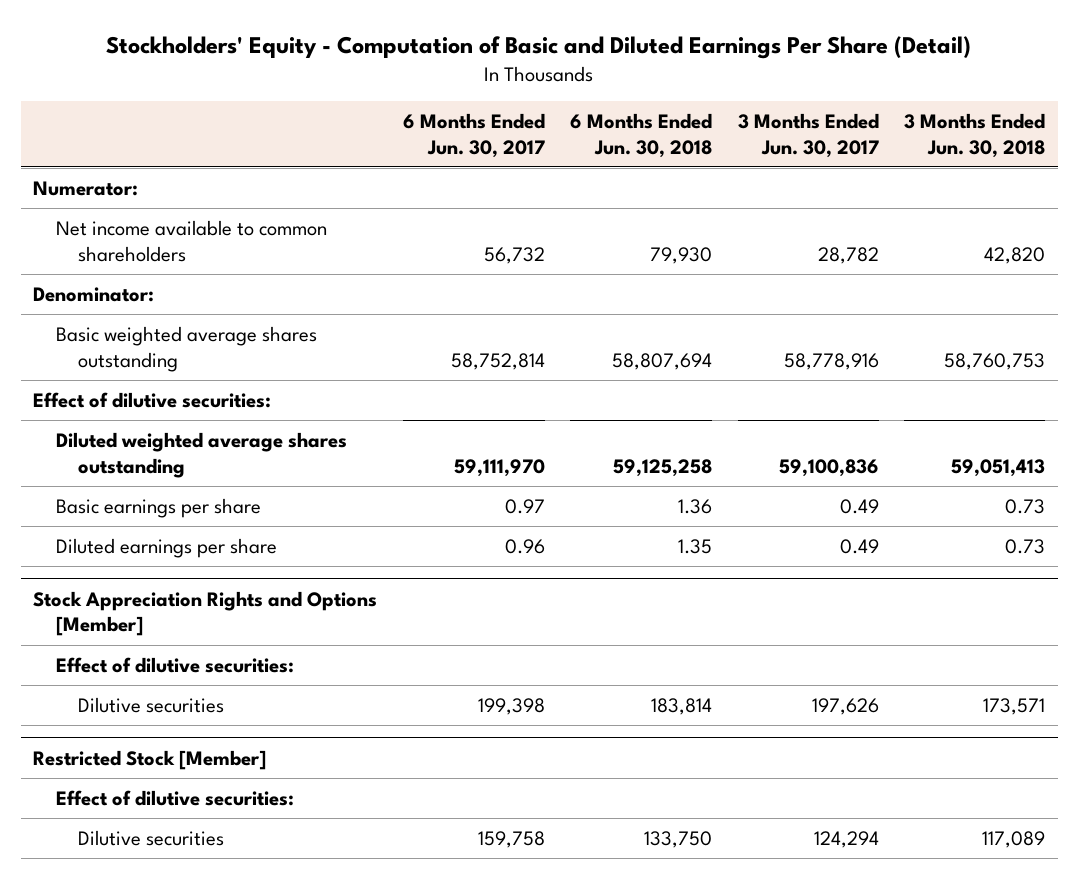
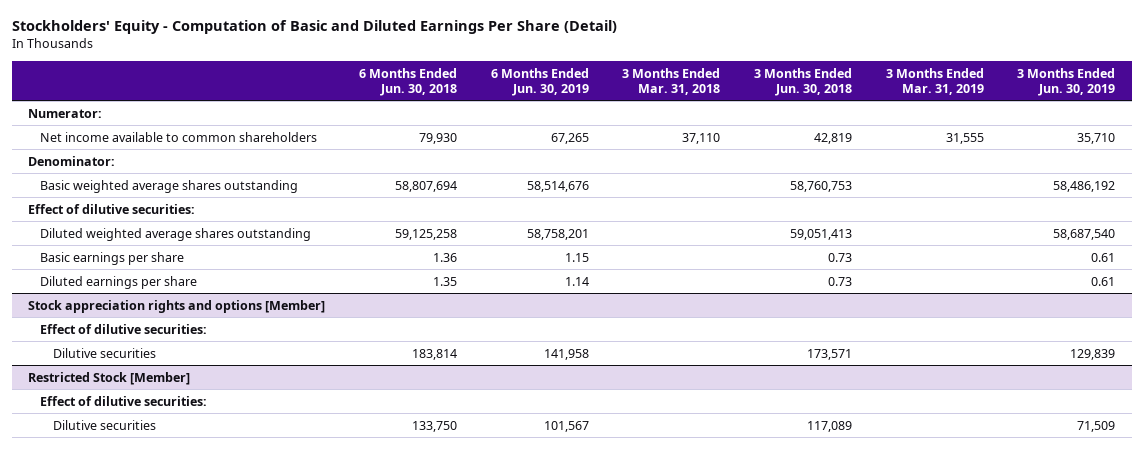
- | 6 Months Ended Jun. 30, 2017 | 6 Months Ended Jun. 30, 2018 | 3 Months Ended Jun. 30, 2017 | 3 Months Ended Jun. 30, 2018
+ | 6 Months Ended Jun. 30, 2018 | 6 Months Ended Jun. 30, 2019 | 3 Months Ended Mar. 31, 2018 | 3 Months Ended Jun. 30, 2018 | 3 Months Ended Mar. 31, 2019 | 3 Months Ended Jun. 30, 2019
- Net income available to common shareholders | 56,732 | 79,930 | 28,782 | 42,820
+ Net income available to common shareholders | 79,930 | 67,265 | 37,110 | 42,819 | 31,555 | 35,710
- Stock Appreciation Rights and Options [Member]
+ Stock appreciation rights and options [Member]

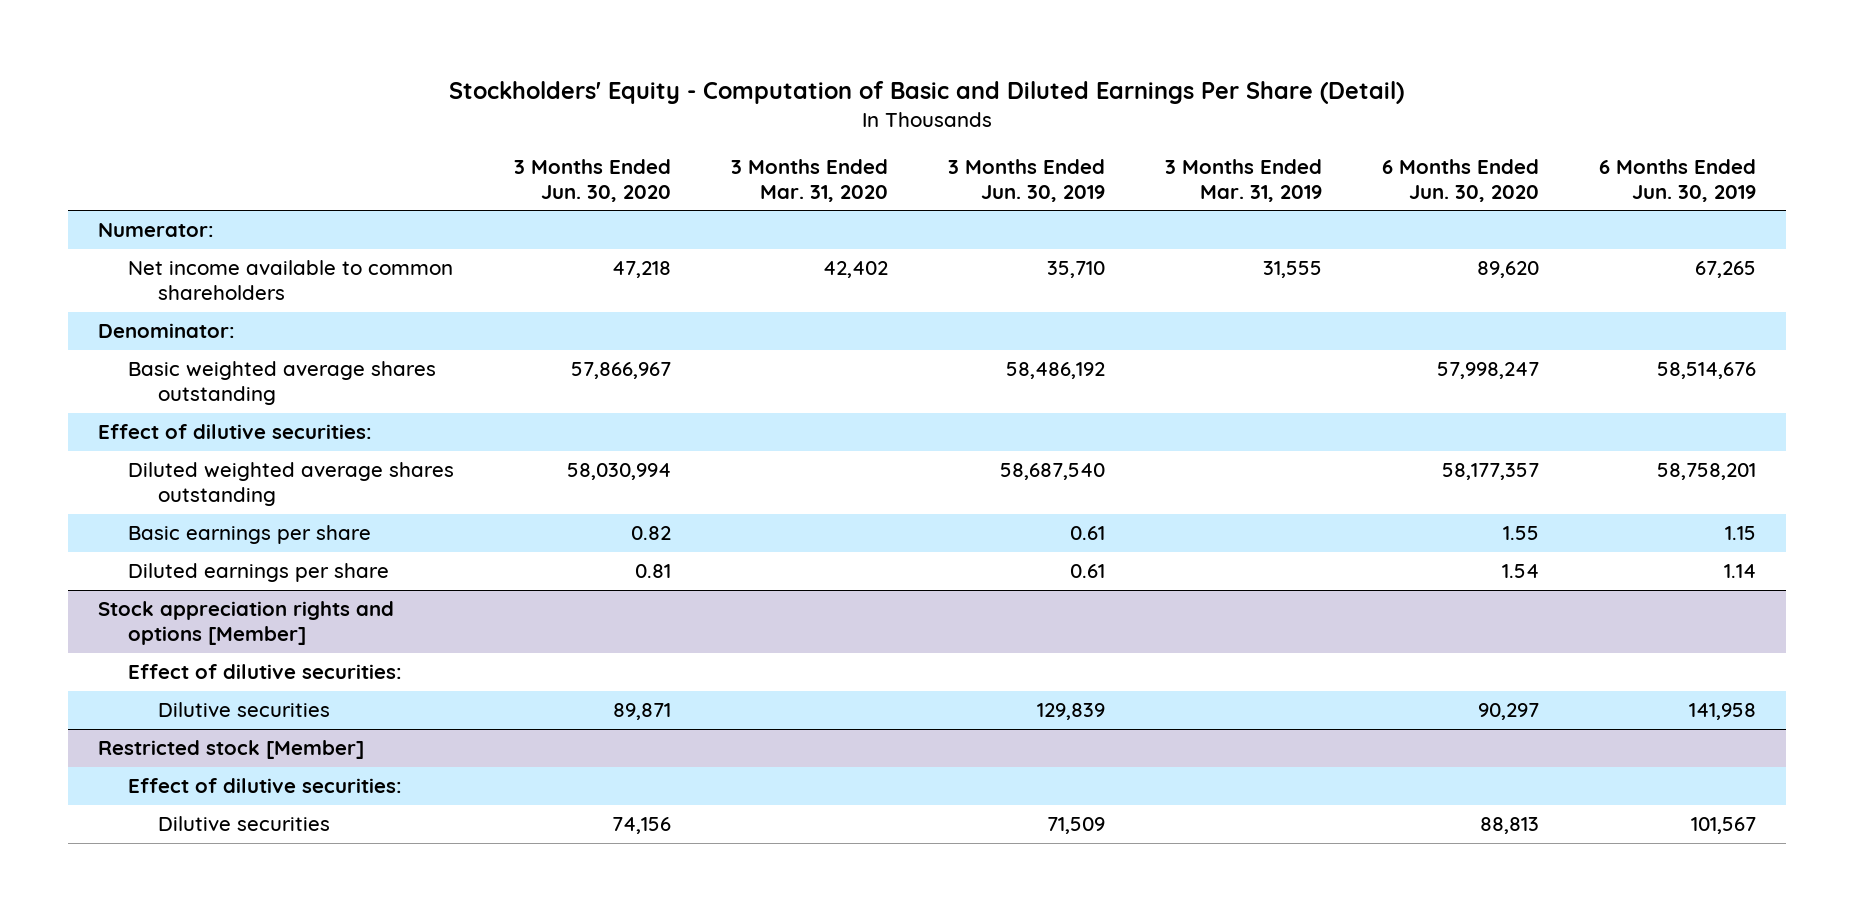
- | 6 Months Ended Jun. 30, 2018 | 6 Months Ended Jun. 30, 2019 | 3 Months Ended Mar. 31, 2018 | 3 Months Ended Jun. 30, 2018 | 3 Months Ended Mar. 31, 2019 | 3 Months Ended Jun. 30, 2019
+ | 3 Months Ended Jun. 30, 2020 | 3 Months Ended Mar. 31, 2020 | 3 Months Ended Jun. 30, 2019 | 3 Months Ended Mar. 31, 2019 | 6 Months Ended Jun. 30, 2020 | 6 Months Ended Jun. 30, 2019
- Restricted Stock [Member]
+ Restricted stock [Member]

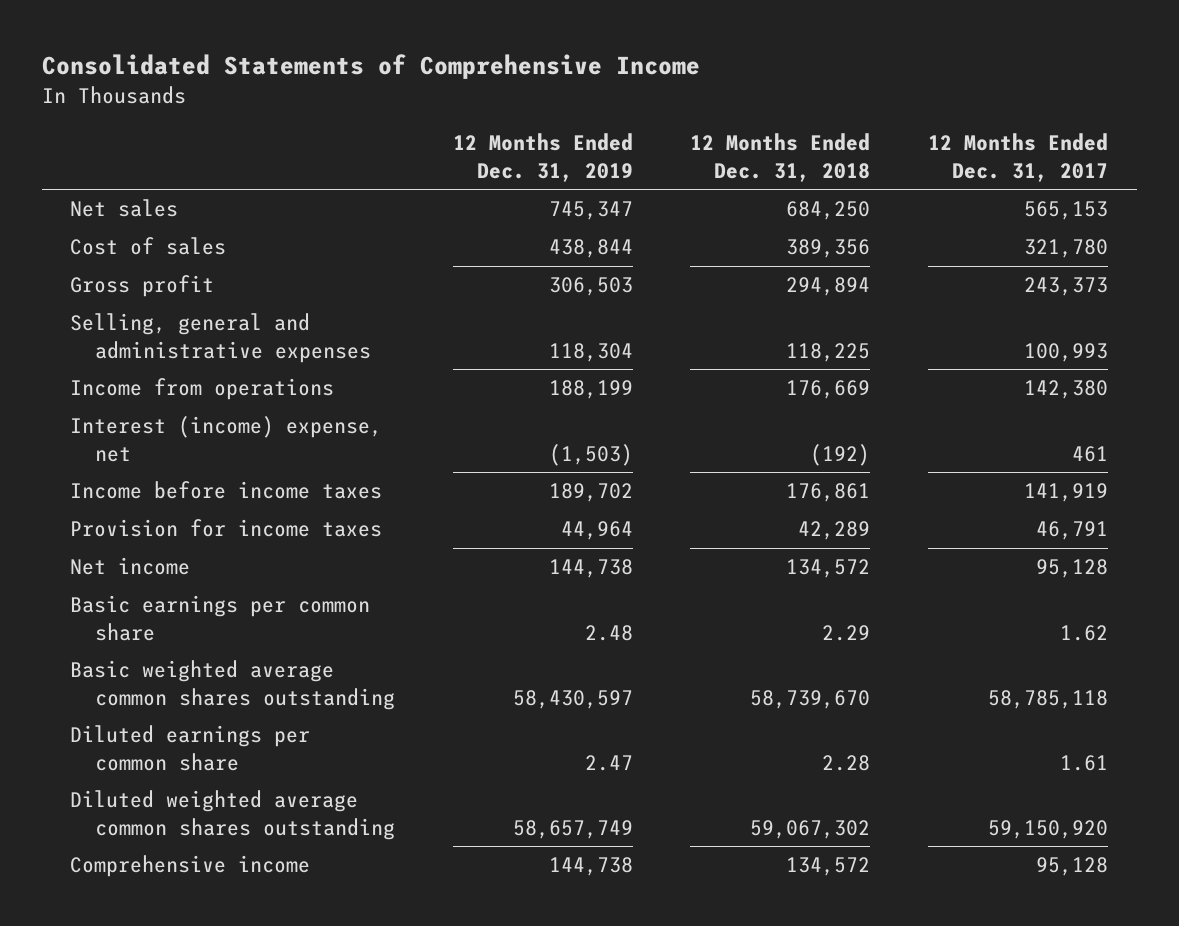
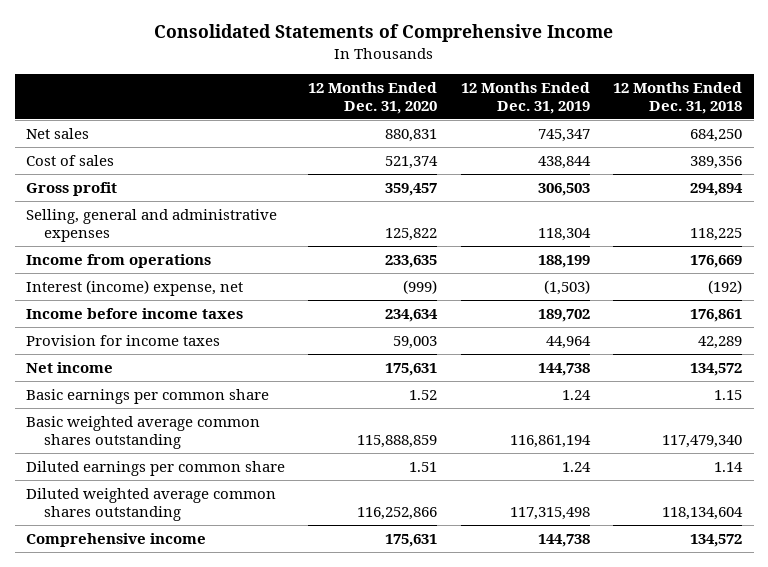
- | 12 Months Ended Dec. 31, 2019 | 12 Months Ended Dec. 31, 2018 | 12 Months Ended Dec. 31, 2017
+ | 12 Months Ended Dec. 31, 2020 | 12 Months Ended Dec. 31, 2019 | 12 Months Ended Dec. 31, 2018
- Basic earnings per common share | 2.48 | 2.29 | 1.62
- Basic weighted average common shares outstanding | 58,430,597 | 58,739,670 | 58,785,118
- Diluted earnings per common share | 2.47 | 2.28 | 1.61
- Diluted weighted average common shares outstanding | 58,657,749 | 59,067,302 | 59,150,920
+ Basic earnings per common share | 1.52 | 1.24 | 1.15
+ Basic weighted average common shares outstanding | 115,888,859 | 116,861,194 | 117,479,340
+ Diluted earnings per common share | 1.51 | 1.24 | 1.14
+ Diluted weighted average common shares outstanding | 116,252,866 | 117,315,498 | 118,134,604

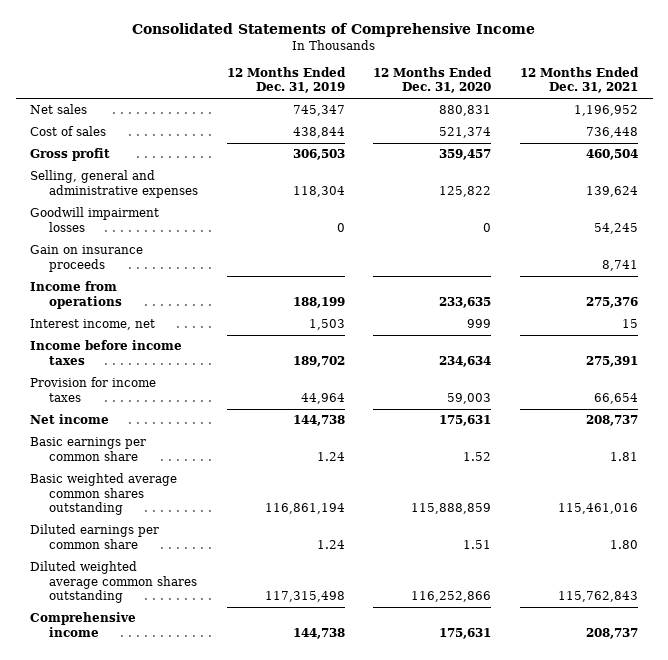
- | 12 Months Ended Dec. 31, 2020 | 12 Months Ended Dec. 31, 2019 | 12 Months Ended Dec. 31, 2018
+ | 12 Months Ended Dec. 31, 2019 | 12 Months Ended Dec. 31, 2020 | 12 Months Ended Dec. 31, 2021
+ Goodwill impairment losses | 0 | 0 | 54,245
+ Gain on insurance proceeds | | | 8,741
- Interest (income) expense, net | (999) | (1,503) | (192)
+ Interest income, net | 1,503 | 999 | 15

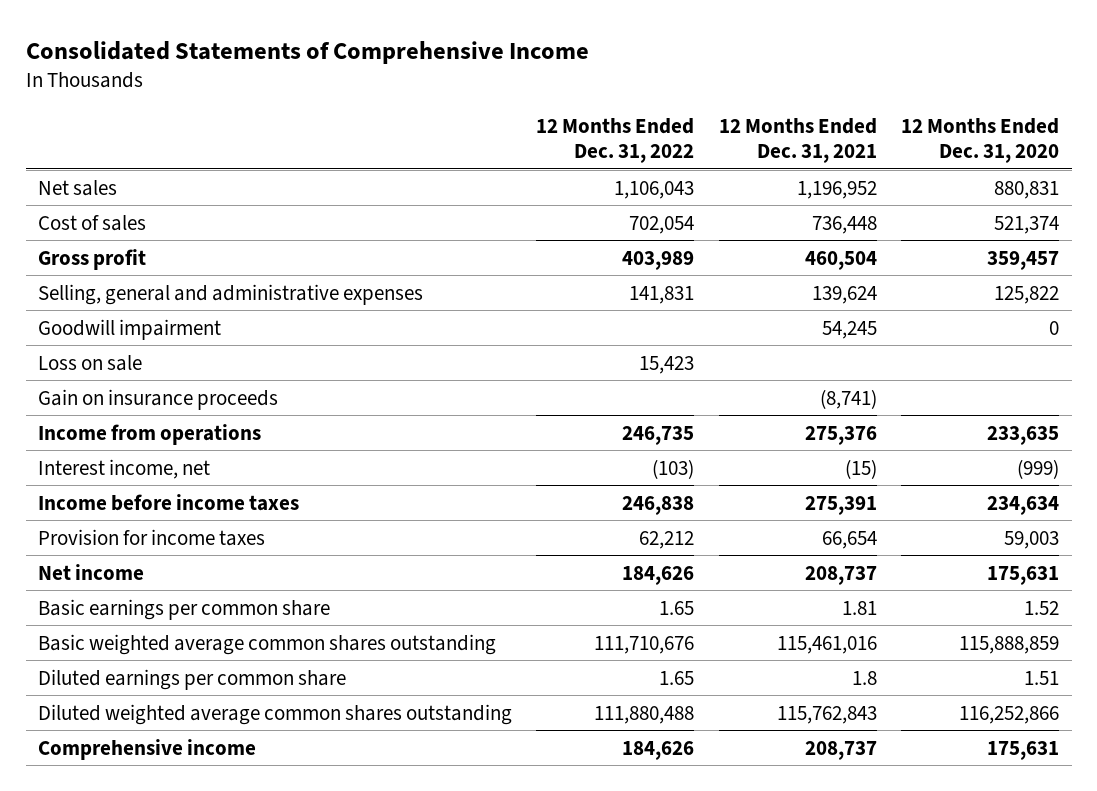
- | 12 Months Ended Dec. 31, 2019 | 12 Months Ended Dec. 31, 2020 | 12 Months Ended Dec. 31, 2021
+ | 12 Months Ended Dec. 31, 2022 | 12 Months Ended Dec. 31, 2021 | 12 Months Ended Dec. 31, 2020
- Goodwill impairment losses | 0 | 0 | 54,245
- Gain on insurance proceeds | | | 8,741
+ Goodwill impairment | | 54,245 | 0
+ Loss on sale | 15,423 | |
+ Gain on insurance proceeds | | (8,741) |
- Interest income, net | 1,503 | 999 | 15
+ Interest income, net | (103) | (15) | (999)
- Diluted earnings per common share | 1.24 | 1.51 | 1.80
+ Diluted earnings per common share | 1.65 | 1.8 | 1.51

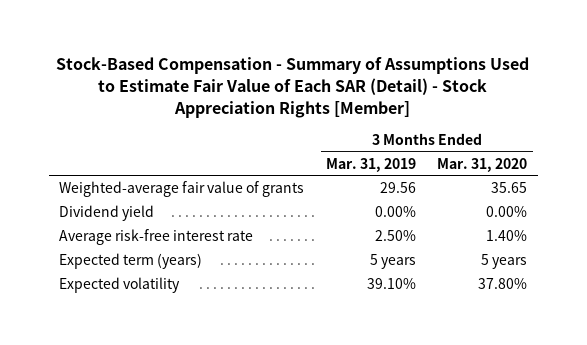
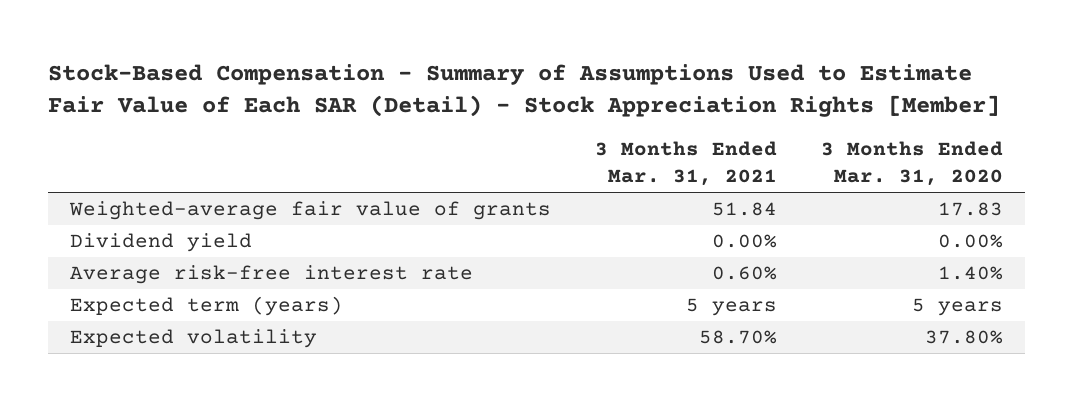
- | 3 Months Ended Mar. 31, 2019 | 3 Months Ended Mar. 31, 2020
+ | 3 Months Ended Mar. 31, 2021 | 3 Months Ended Mar. 31, 2020
- Weighted-average fair value of grants | 29.56 | 35.65
+ Weighted-average fair value of grants | 51.84 | 17.83

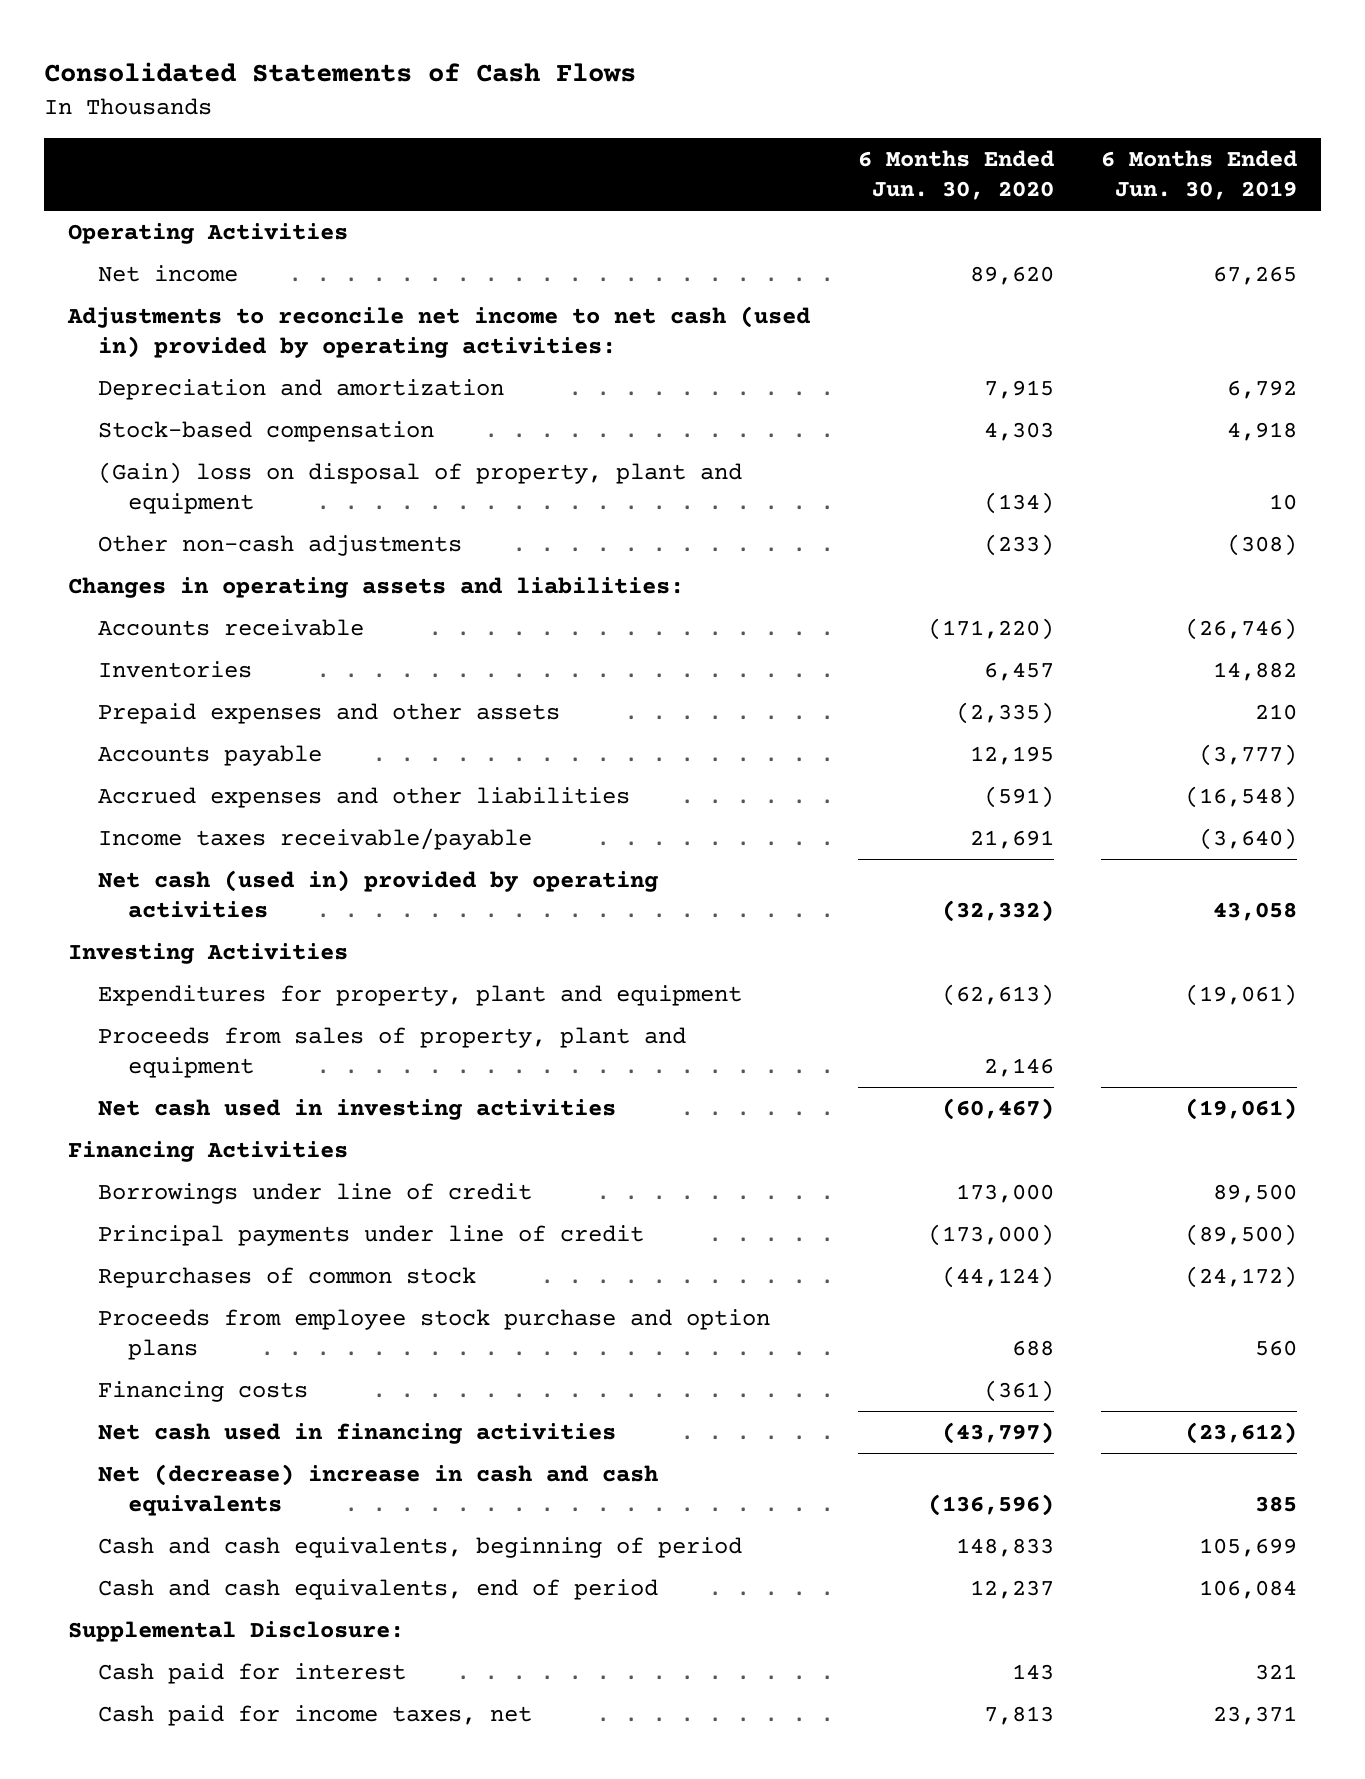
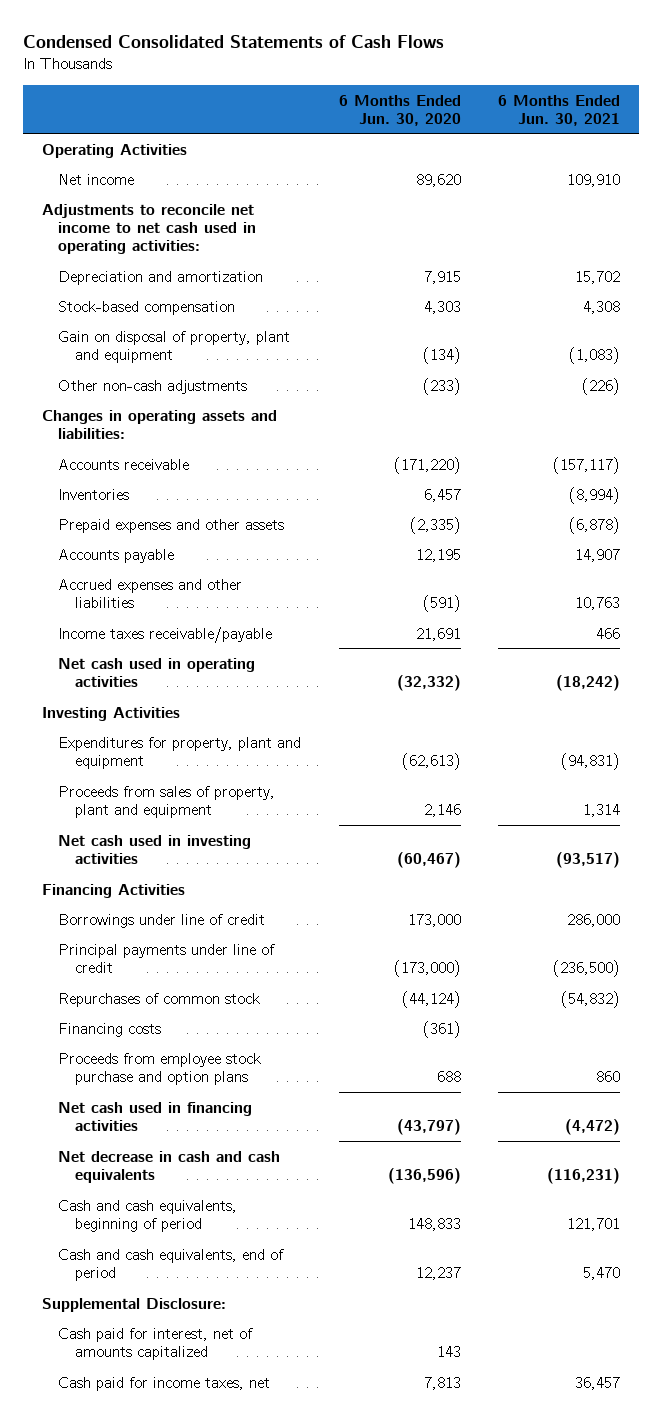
- Consolidated Statements of Cash Flows
+ Condensed Consolidated Statements of Cash Flows
- | 6 Months Ended Jun. 30, 2020 | 6 Months Ended Jun. 30, 2019
+ | 6 Months Ended Jun. 30, 2020 | 6 Months Ended Jun. 30, 2021
- Adjustments to reconcile net income to net cash (used in) provided by operating activities:
+ Adjustments to reconcile net income to net cash used in operating activities:
- (Gain) loss on disposal of property, plant and equipment | (134) | 10
+ Gain on disposal of property, plant and equipment | (134) | (1,083)
- Net cash (used in) provided by operating activities | (32,332) | 43,058
+ Net cash used in operating activities | (32,332) | (18,242)
moved down: Proceeds from employee stock purchase and option plans | 688 | 860
- Net (decrease) increase in cash and cash equivalents | (136,596) | 385
+ Net decrease in cash and cash equivalents | (136,596) | (116,231)
- Cash paid for interest | 143 | 321
+ Cash paid for interest, net of amounts capitalized | 143 |

